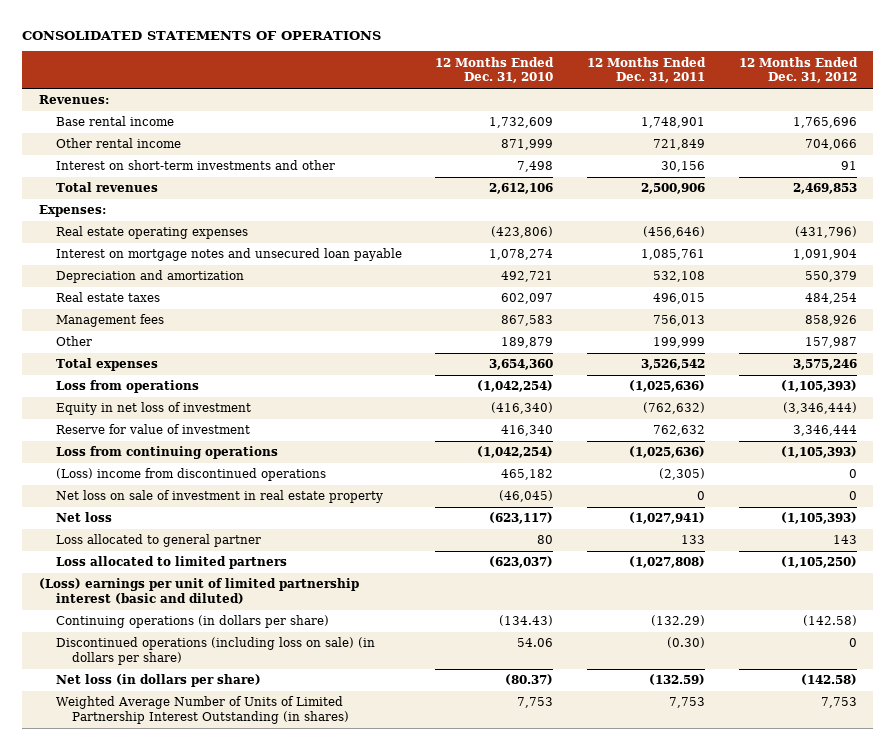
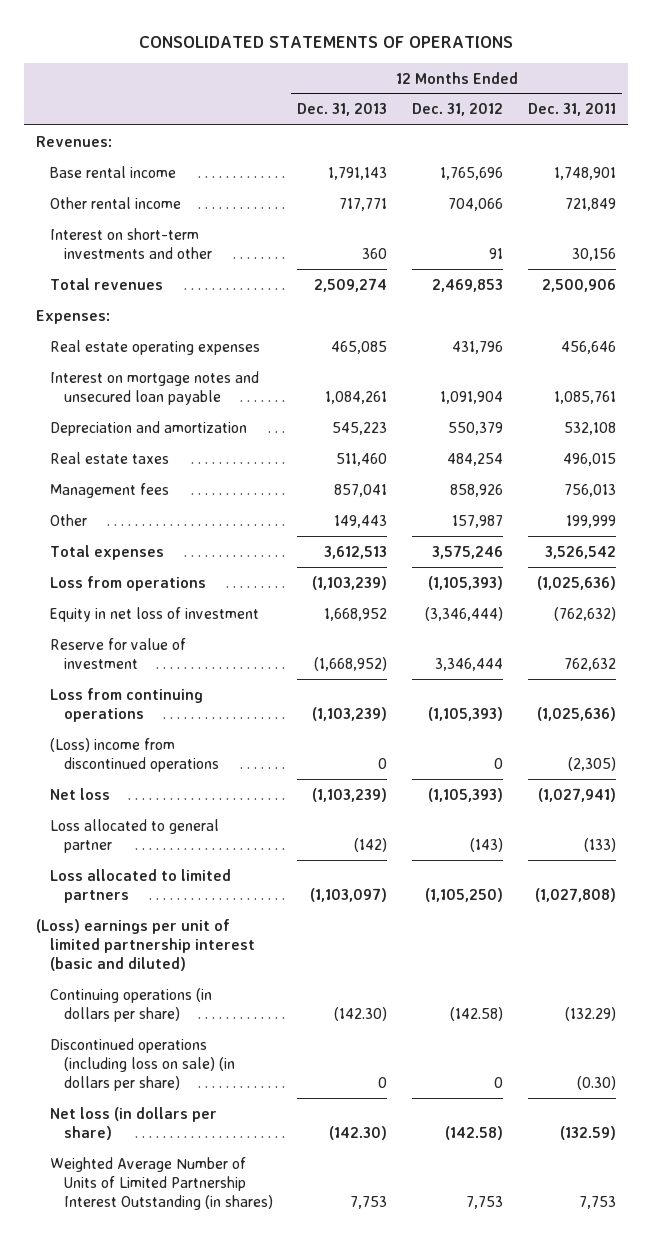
- | 12 Months Ended Dec. 31, 2010 | 12 Months Ended Dec. 31, 2011 | 12 Months Ended Dec. 31, 2012
+ | 12 Months Ended Dec. 31, 2013 | 12 Months Ended Dec. 31, 2012 | 12 Months Ended Dec. 31, 2011
- Real estate operating expenses | (423,806) | (456,646) | (431,796)
+ Real estate operating expenses | 465,085 | 431,796 | 456,646
- Net loss on sale of investment in real estate property | (46,045) | 0 | 0
- Loss allocated to general partner | 80 | 133 | 143
+ Loss allocated to general partner | (142) | (143) | (133)

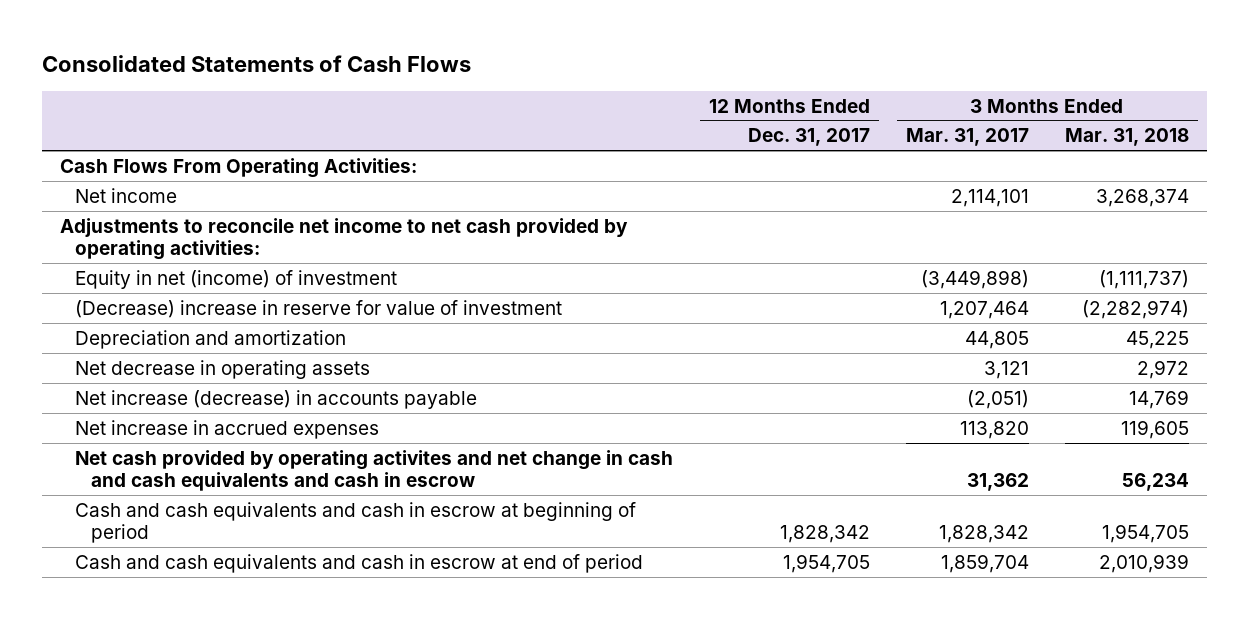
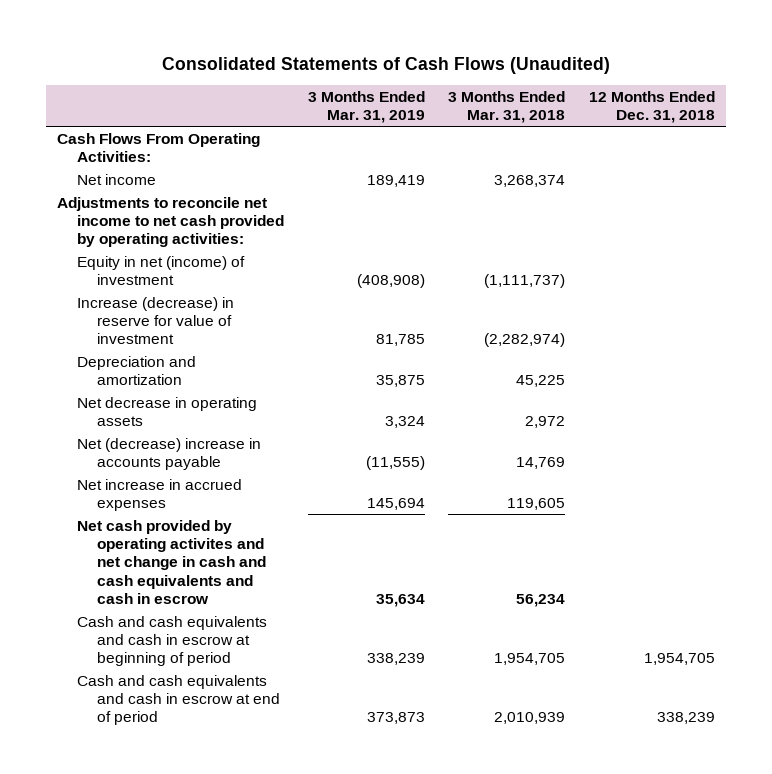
- Consolidated Statements of Cash Flows
+ Consolidated Statements of Cash Flows (Unaudited)
- | 12 Months Ended Dec. 31, 2017 | 3 Months Ended Mar. 31, 2017 | 3 Months Ended Mar. 31, 2018
+ | 3 Months Ended Mar. 31, 2019 | 3 Months Ended Mar. 31, 2018 | 12 Months Ended Dec. 31, 2018
- (Decrease) increase in reserve for value of investment | | 1,207,464 | (2,282,974)
+ Increase (decrease) in reserve for value of investment | 81,785 | (2,282,974) |
- Net increase (decrease) in accounts payable | | (2,051) | 14,769
+ Net (decrease) increase in accounts payable | (11,555) | 14,769 |

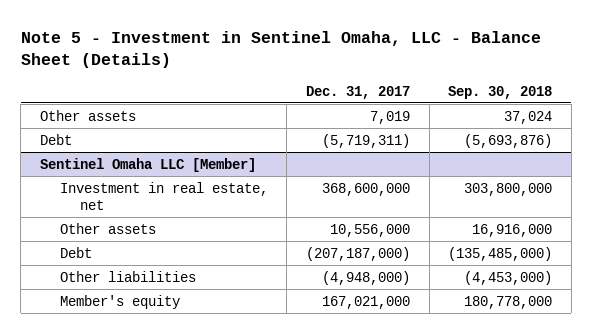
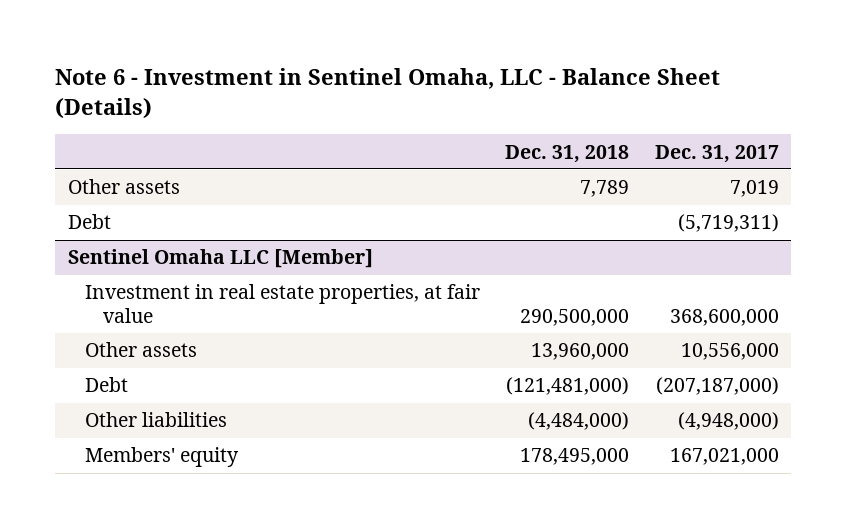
- Note 5 - Investment in Sentinel Omaha, LLC - Balance Sheet (Details)
+ Note 6 - Investment in Sentinel Omaha, LLC - Balance Sheet (Details)
- | Dec. 31, 2017 | Sep. 30, 2018
+ | Dec. 31, 2018 | Dec. 31, 2017
@ Sentinel Omaha LLC [Member]
- Investment in real estate, net | 368,600,000 | 303,800,000
+ Investment in real estate properties, at fair value | 290,500,000 | 368,600,000
- Member's equity | 167,021,000 | 180,778,000
+ Members' equity | 178,495,000 | 167,021,000

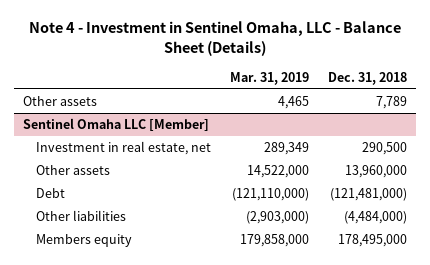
- Note 6 - Investment in Sentinel Omaha, LLC - Balance Sheet (Details)
+ Note 4 - Investment in Sentinel Omaha, LLC - Balance Sheet (Details)
- | Dec. 31, 2018 | Dec. 31, 2017
+ | Mar. 31, 2019 | Dec. 31, 2018
- Debt | | (5,719,311)
@ Sentinel Omaha LLC [Member]
- Investment in real estate properties, at fair value | 290,500,000 | 368,600,000
+ Investment in real estate, net | 289,349 | 290,500
- Members' equity | 178,495,000 | 167,021,000
+ Members equity | 179,858,000 | 178,495,000

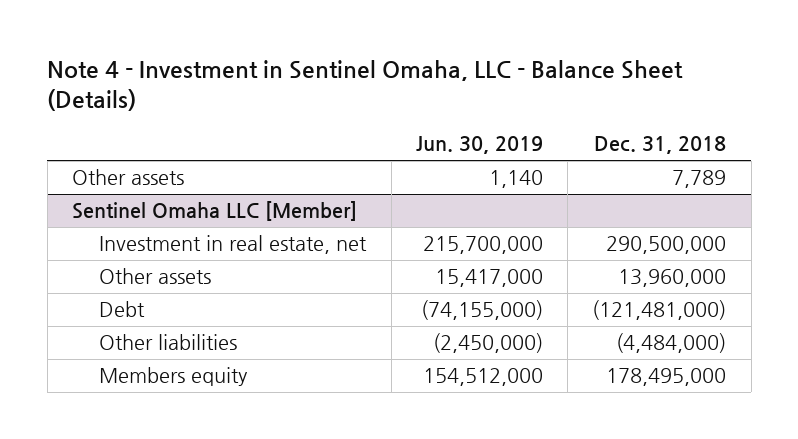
- | Mar. 31, 2019 | Dec. 31, 2018
+ | Jun. 30, 2019 | Dec. 31, 2018
@ Sentinel Omaha LLC [Member]
- Investment in real estate, net | 289,349 | 290,500
+ Investment in real estate, net | 215,700,000 | 290,500,000

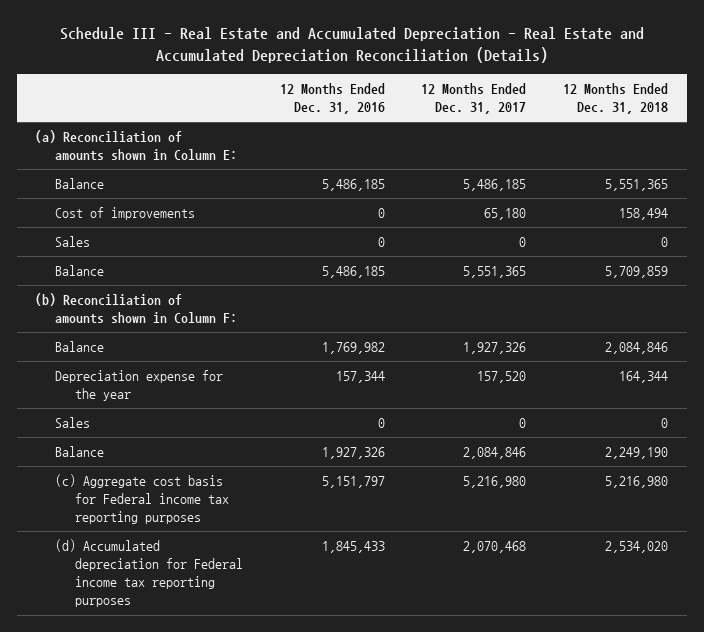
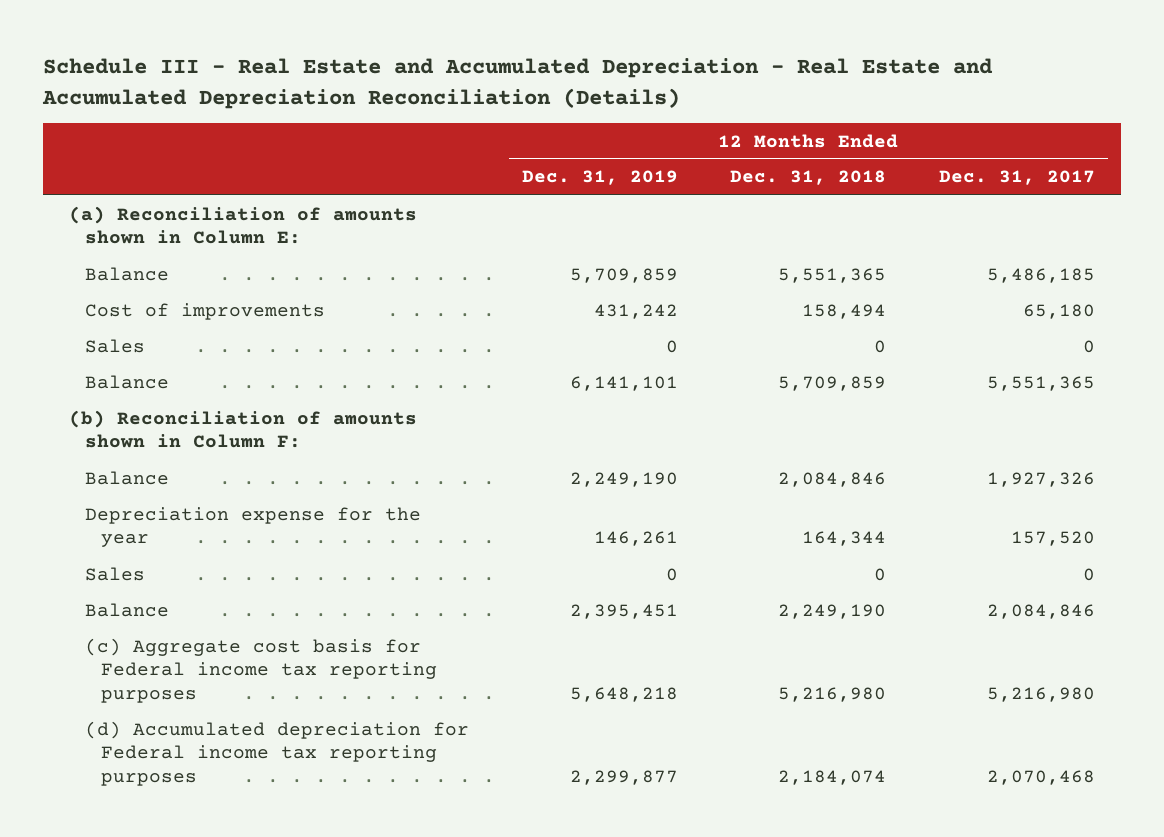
- | 12 Months Ended Dec. 31, 2016 | 12 Months Ended Dec. 31, 2017 | 12 Months Ended Dec. 31, 2018
+ | 12 Months Ended Dec. 31, 2019 | 12 Months Ended Dec. 31, 2018 | 12 Months Ended Dec. 31, 2017
- (d) Accumulated depreciation for Federal income tax reporting purposes | 1,845,433 | 2,070,468 | 2,534,020
+ (d) Accumulated depreciation for Federal income tax reporting purposes | 2,299,877 | 2,184,074 | 2,070,468

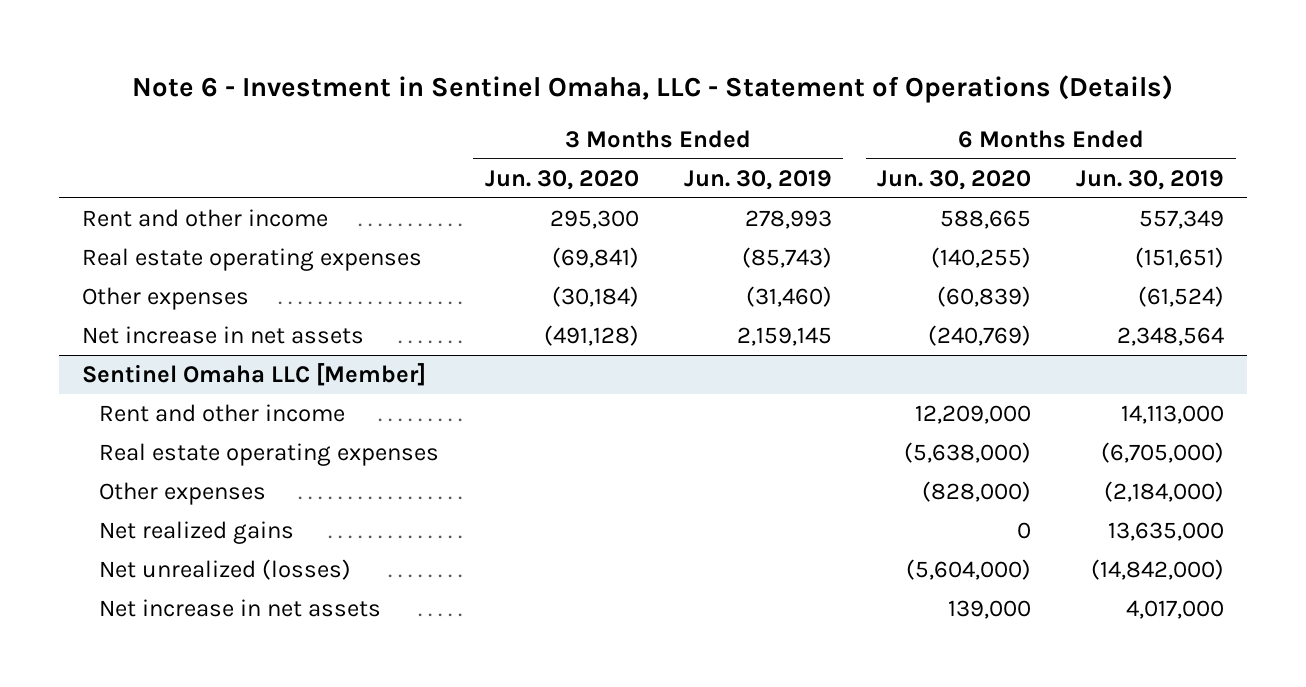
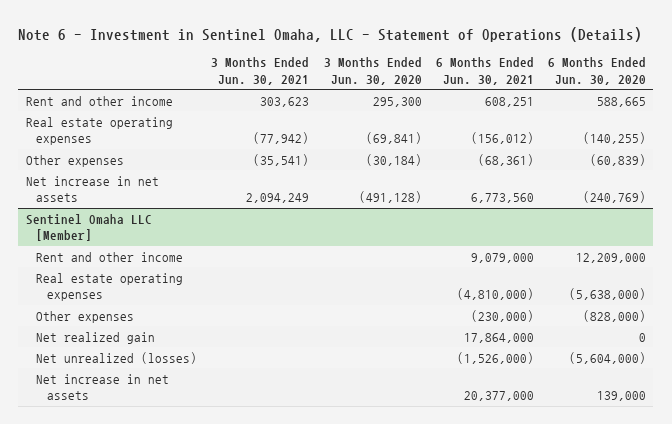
- | 3 Months Ended Jun. 30, 2020 | 3 Months Ended Jun. 30, 2019 | 6 Months Ended Jun. 30, 2020 | 6 Months Ended Jun. 30, 2019
+ | 3 Months Ended Jun. 30, 2021 | 3 Months Ended Jun. 30, 2020 | 6 Months Ended Jun. 30, 2021 | 6 Months Ended Jun. 30, 2020
@ Sentinel Omaha LLC [Member]
- Net realized gains | | | 0 | 13,635,000
+ Net realized gain | | | 17,864,000 | 0

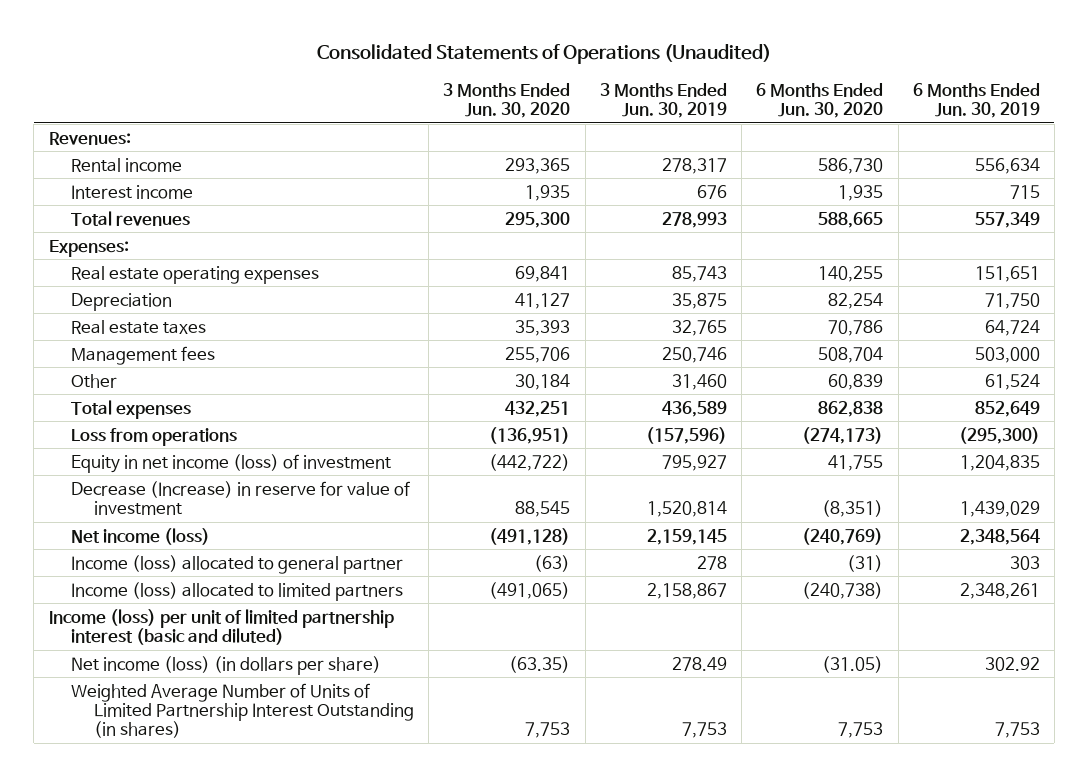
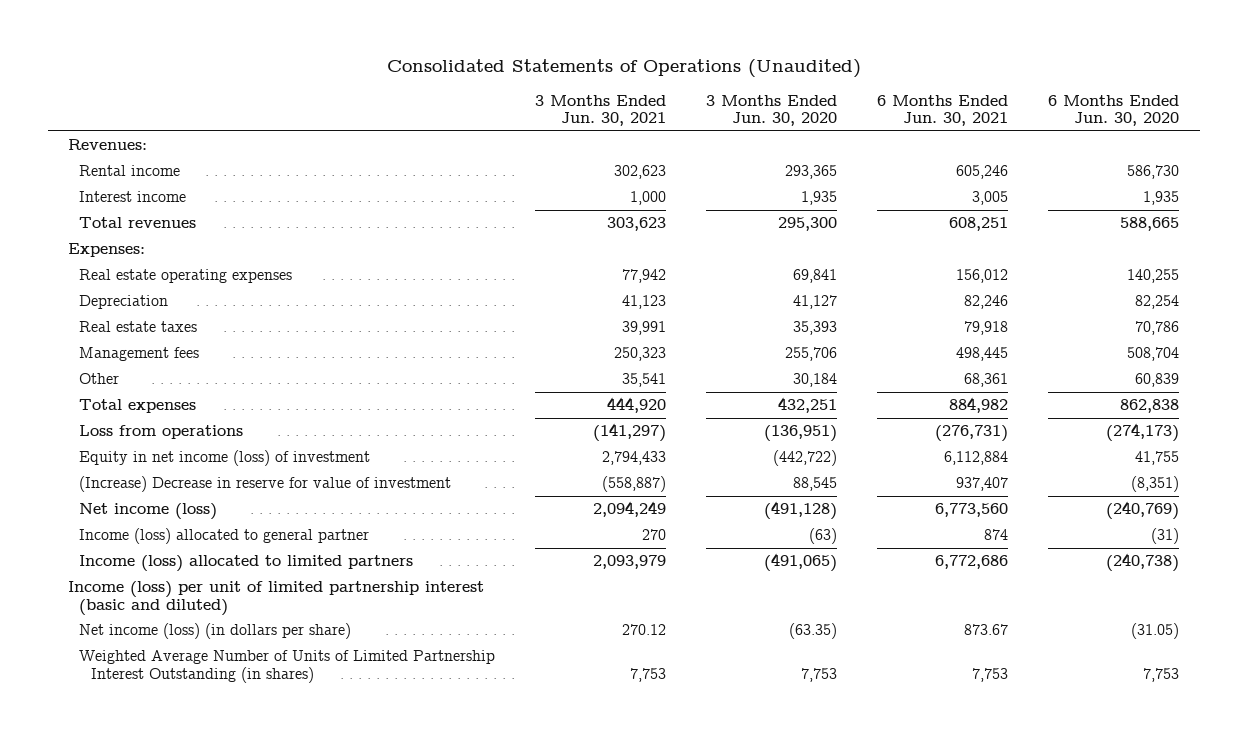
- | 3 Months Ended Jun. 30, 2020 | 3 Months Ended Jun. 30, 2019 | 6 Months Ended Jun. 30, 2020 | 6 Months Ended Jun. 30, 2019
+ | 3 Months Ended Jun. 30, 2021 | 3 Months Ended Jun. 30, 2020 | 6 Months Ended Jun. 30, 2021 | 6 Months Ended Jun. 30, 2020
- Decrease (Increase) in reserve for value of investment | 88,545 | 1,520,814 | (8,351) | 1,439,029
+ (Increase) Decrease in reserve for value of investment | (558,887) | 88,545 | 937,407 | (8,351)

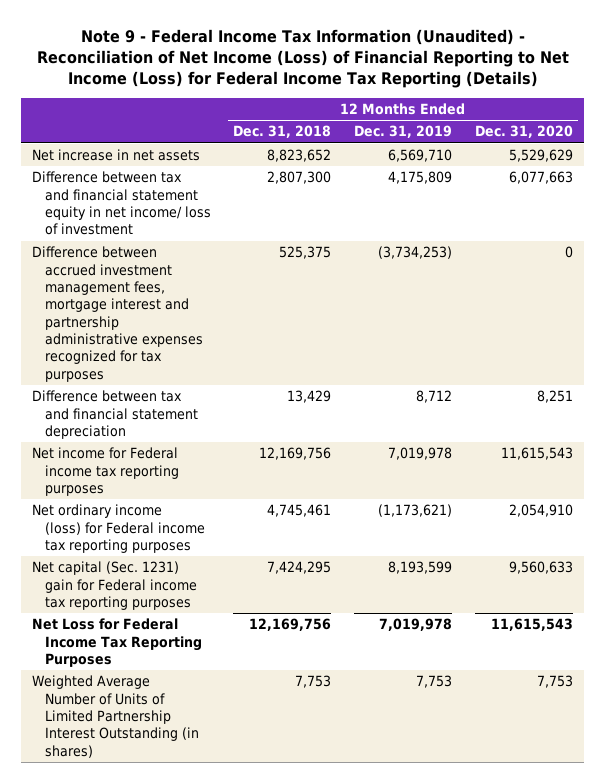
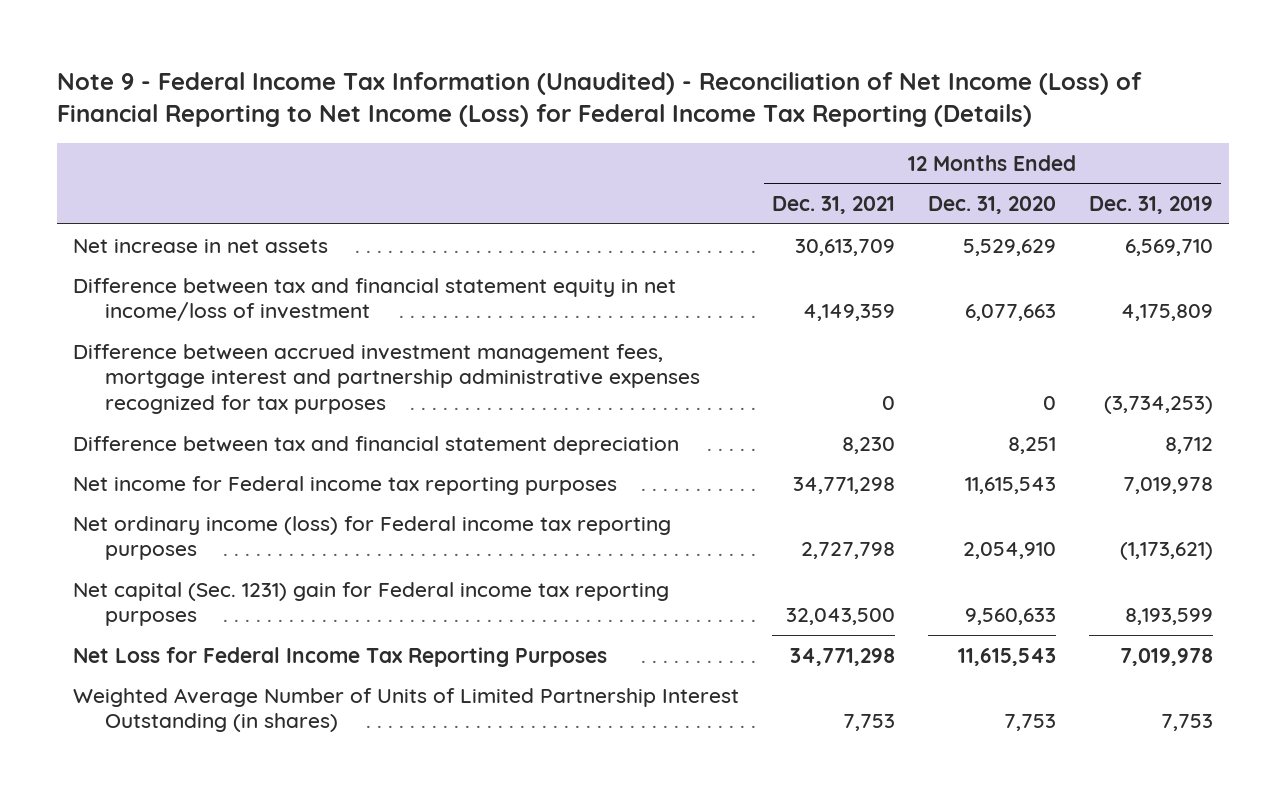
- | 12 Months Ended Dec. 31, 2018 | 12 Months Ended Dec. 31, 2019 | 12 Months Ended Dec. 31, 2020
+ | 12 Months Ended Dec. 31, 2021 | 12 Months Ended Dec. 31, 2020 | 12 Months Ended Dec. 31, 2019
- Difference between tax and financial statement equity in net income/ loss of investment | 2,807,300 | 4,175,809 | 6,077,663
+ Difference between tax and financial statement equity in net income/loss of investment | 4,149,359 | 6,077,663 | 4,175,809

